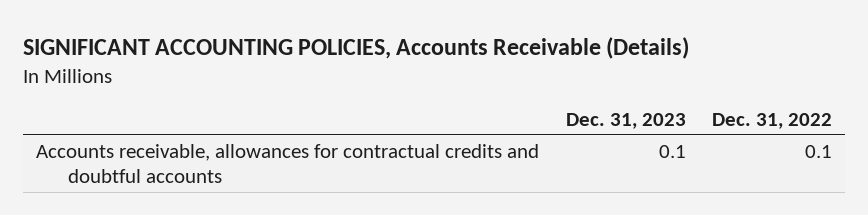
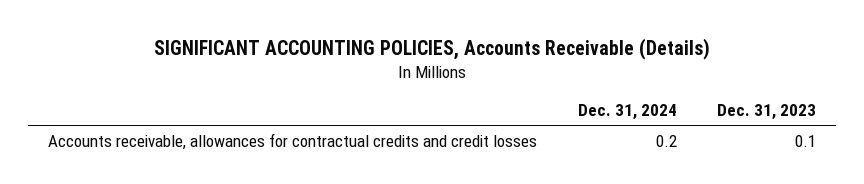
- | Dec. 31, 2023 | Dec. 31, 2022
+ | Dec. 31, 2024 | Dec. 31, 2023
- Accounts receivable, allowances for contractual credits and doubtful accounts | 0.1 | 0.1
+ Accounts receivable, allowances for contractual credits and credit losses | 0.2 | 0.1

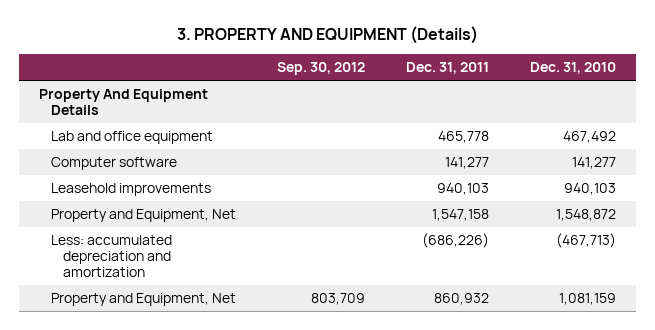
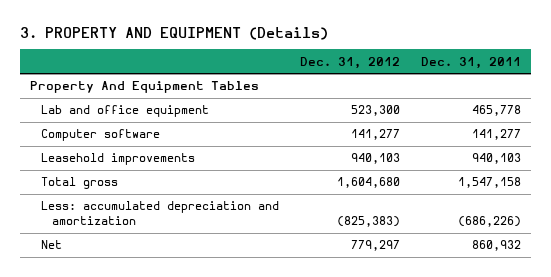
- | Sep. 30, 2012 | Dec. 31, 2011 | Dec. 31, 2010
+ | Dec. 31, 2012 | Dec. 31, 2011
- Property And Equipment Details
+ Property And Equipment Tables
- Property and Equipment, Net | | 1,547,158 | 1,548,872
+ Total gross | 1,604,680 | 1,547,158
- Property and Equipment, Net | 803,709 | 860,932 | 1,081,159
+ Net | 779,297 | 860,932

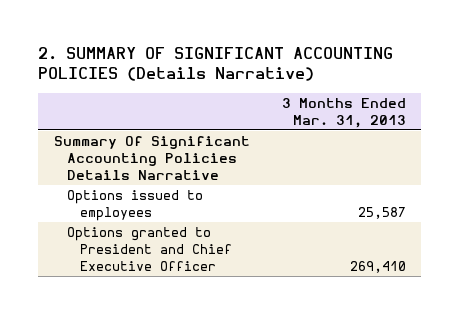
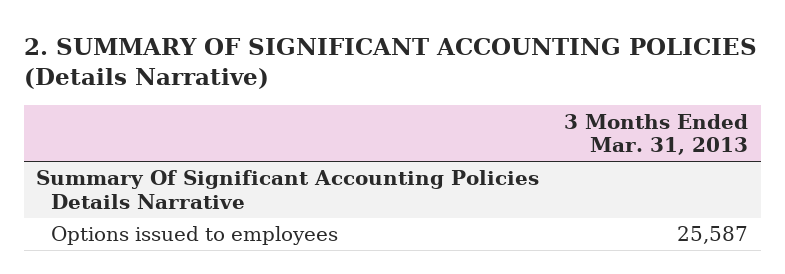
- Options granted to President and Chief Executive Officer | 269,410

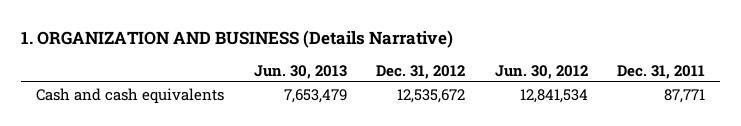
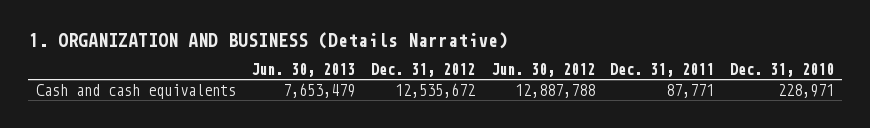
- | Jun. 30, 2013 | Dec. 31, 2012 | Jun. 30, 2012 | Dec. 31, 2011
+ | Jun. 30, 2013 | Dec. 31, 2012 | Jun. 30, 2012 | Dec. 31, 2011 | Dec. 31, 2010
- Cash and cash equivalents | 7,653,479 | 12,535,672 | 12,841,534 | 87,771
+ Cash and cash equivalents | 7,653,479 | 12,535,672 | 12,887,788 | 87,771 | 228,971

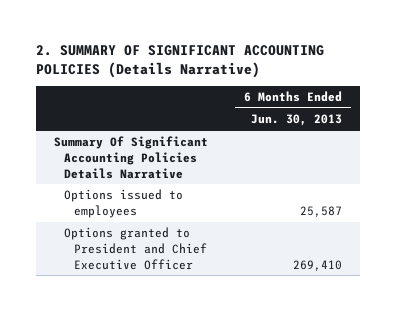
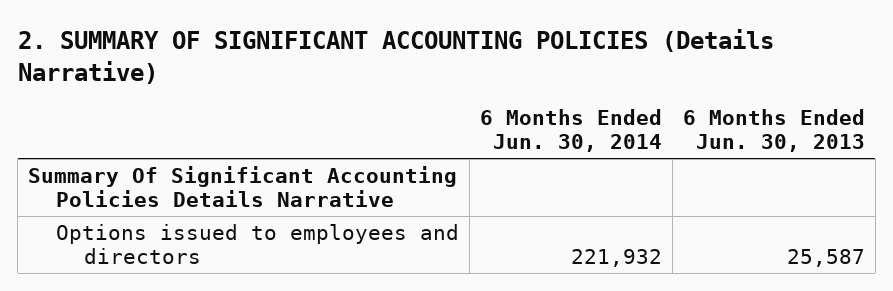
- | 6 Months Ended Jun. 30, 2013
+ | 6 Months Ended Jun. 30, 2014 | 6 Months Ended Jun. 30, 2013
- Options issued to employees | 25,587
- Options granted to President and Chief Executive Officer | 269,410
+ Options issued to employees and directors | 221,932 | 25,587

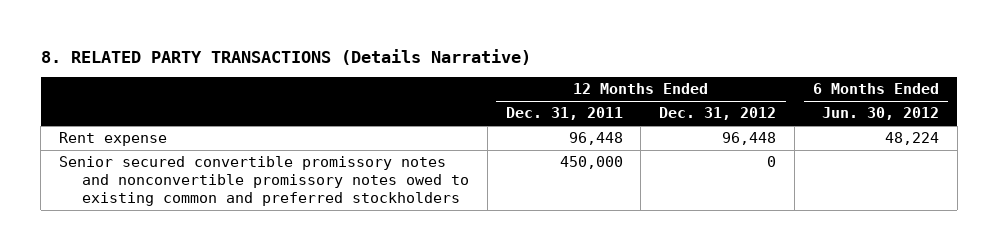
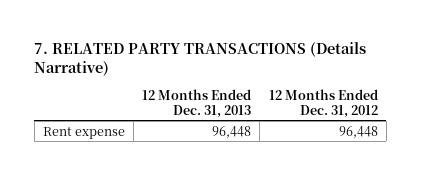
- 8. RELATED PARTY TRANSACTIONS (Details Narrative)
+ 7. RELATED PARTY TRANSACTIONS (Details Narrative)
- | 12 Months Ended Dec. 31, 2011 | 12 Months Ended Dec. 31, 2012 | 6 Months Ended Jun. 30, 2012
+ | 12 Months Ended Dec. 31, 2013 | 12 Months Ended Dec. 31, 2012
- Senior secured convertible promissory notes and nonconvertible promissory notes owed to existing common and preferred stockholders | 450,000 | 0 |

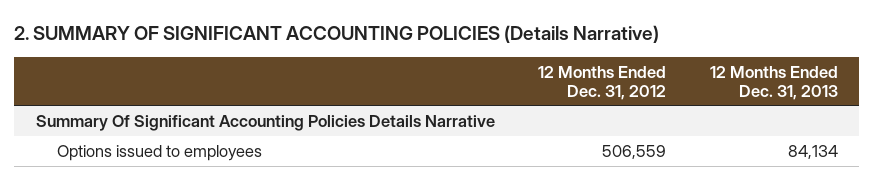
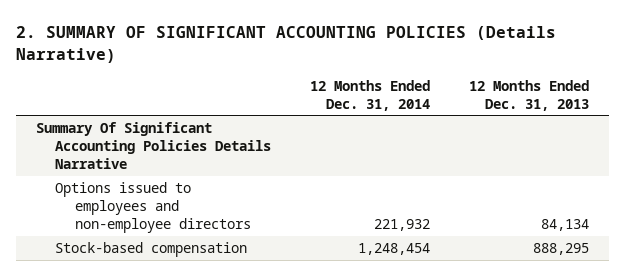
- | 12 Months Ended Dec. 31, 2012 | 12 Months Ended Dec. 31, 2013
+ | 12 Months Ended Dec. 31, 2014 | 12 Months Ended Dec. 31, 2013
- Options issued to employees | 506,559 | 84,134
+ Options issued to employees and non-employee directors | 221,932 | 84,134
+ Stock-based compensation | 1,248,454 | 888,295

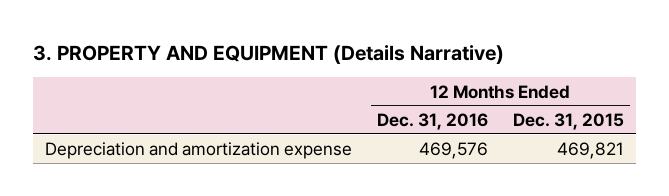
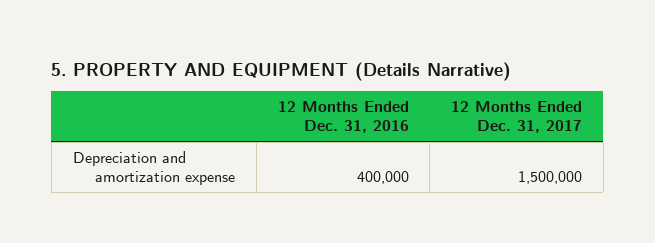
- 3. PROPERTY AND EQUIPMENT (Details Narrative)
+ 5. PROPERTY AND EQUIPMENT (Details Narrative)
- | 12 Months Ended Dec. 31, 2016 | 12 Months Ended Dec. 31, 2015
+ | 12 Months Ended Dec. 31, 2016 | 12 Months Ended Dec. 31, 2017
- Depreciation and amortization expense | 469,576 | 469,821
+ Depreciation and amortization expense | 400,000 | 1,500,000

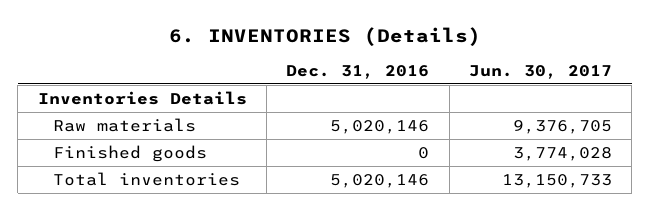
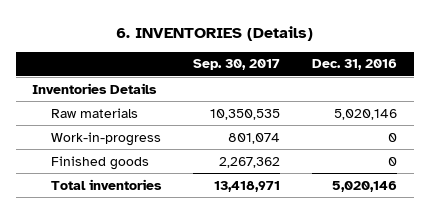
- | Dec. 31, 2016 | Jun. 30, 2017
+ | Sep. 30, 2017 | Dec. 31, 2016
+ Work-in-progress | 801,074 | 0

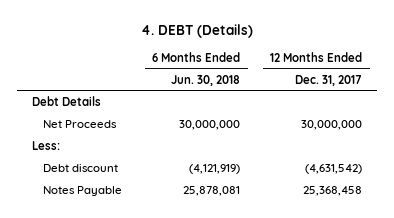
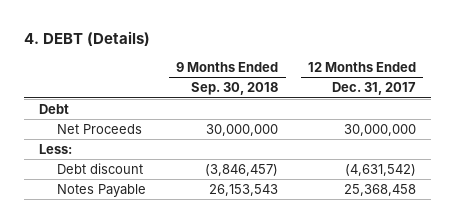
- | 6 Months Ended Jun. 30, 2018 | 12 Months Ended Dec. 31, 2017
+ | 9 Months Ended Sep. 30, 2018 | 12 Months Ended Dec. 31, 2017
- Debt Details
+ Debt

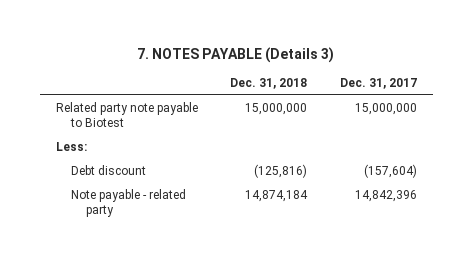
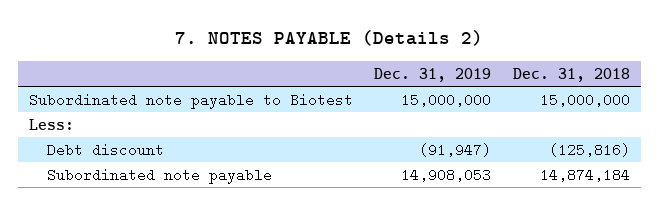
- 7. NOTES PAYABLE (Details 3)
+ 7. NOTES PAYABLE (Details 2)
- | Dec. 31, 2018 | Dec. 31, 2017
+ | Dec. 31, 2019 | Dec. 31, 2018
- Related party note payable to Biotest | 15,000,000 | 15,000,000
+ Subordinated note payable to Biotest | 15,000,000 | 15,000,000
- Note payable - related party | 14,874,184 | 14,842,396
+ Subordinated note payable | 14,908,053 | 14,874,184

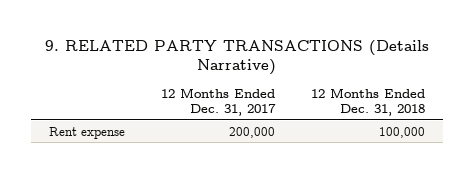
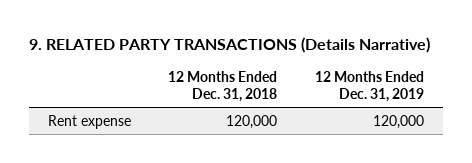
- | 12 Months Ended Dec. 31, 2017 | 12 Months Ended Dec. 31, 2018
+ | 12 Months Ended Dec. 31, 2018 | 12 Months Ended Dec. 31, 2019
- Rent expense | 200,000 | 100,000
+ Rent expense | 120,000 | 120,000

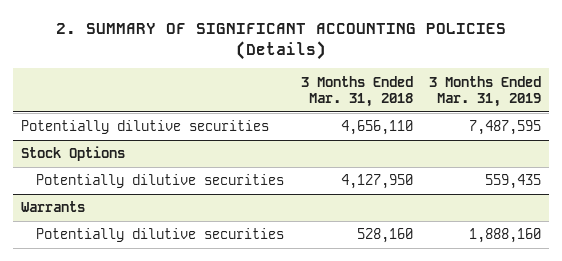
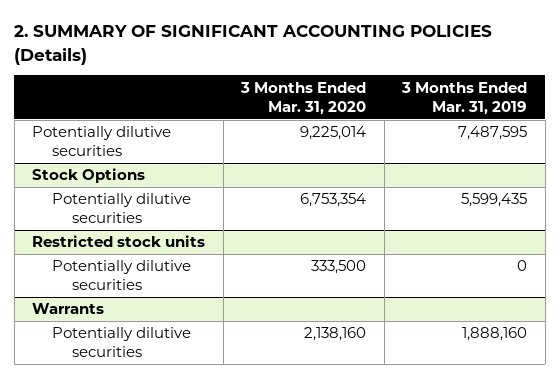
- | 3 Months Ended Mar. 31, 2018 | 3 Months Ended Mar. 31, 2019
+ | 3 Months Ended Mar. 31, 2020 | 3 Months Ended Mar. 31, 2019
@ Stock Options
- Potentially dilutive securities | 4,127,950 | 559,435
+ Potentially dilutive securities | 6,753,354 | 5,599,435
+ Restricted stock units
+ Potentially dilutive securities | 333,500 | 0

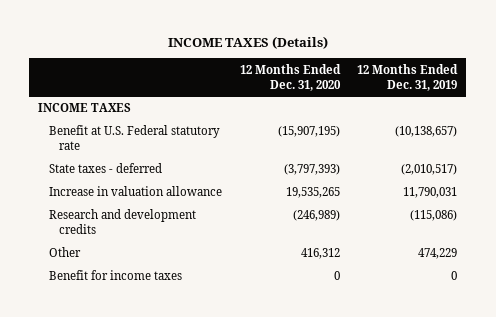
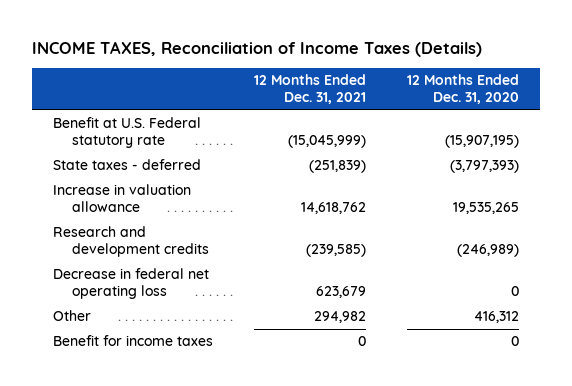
- INCOME TAXES (Details)
+ INCOME TAXES, Reconciliation of Income Taxes (Details)
- | 12 Months Ended Dec. 31, 2020 | 12 Months Ended Dec. 31, 2019
+ | 12 Months Ended Dec. 31, 2021 | 12 Months Ended Dec. 31, 2020
- INCOME TAXES
+ Decrease in federal net operating loss | 623,679 | 0

